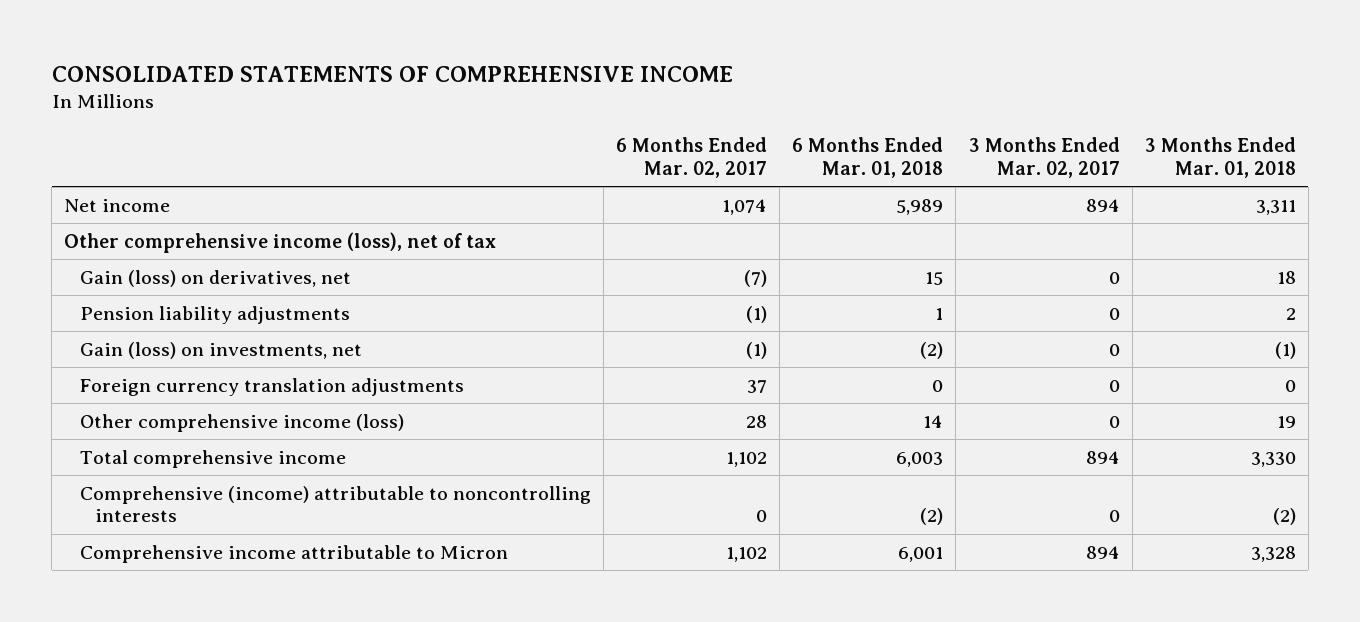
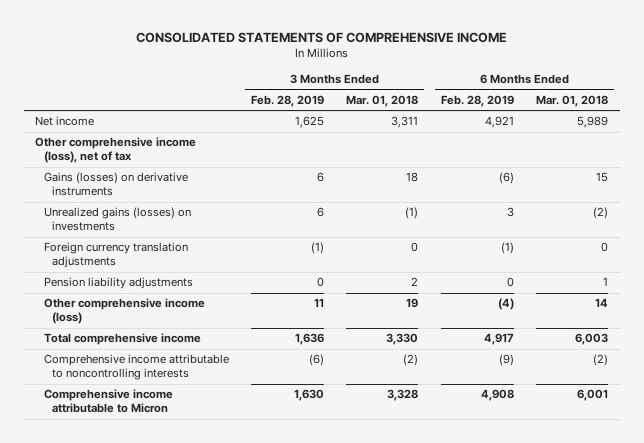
- | 6 Months Ended Mar. 02, 2017 | 6 Months Ended Mar. 01, 2018 | 3 Months Ended Mar. 02, 2017 | 3 Months Ended Mar. 01, 2018
+ | 3 Months Ended Feb. 28, 2019 | 3 Months Ended Mar. 01, 2018 | 6 Months Ended Feb. 28, 2019 | 6 Months Ended Mar. 01, 2018
- Gain (loss) on derivatives, net | (7) | 15 | 0 | 18
- Gain (loss) on investments, net | (1) | (2) | 0 | (1)
+ Gains (losses) on derivative instruments | 6 | 18 | (6) | 15
+ Unrealized gains (losses) on investments | 6 | (1) | 3 | (2)
moved down: Pension liability adjustments | 0 | 2 | 0 | 1
- Comprehensive (income) attributable to noncontrolling interests | 0 | (2) | 0 | (2)
+ Comprehensive income attributable to noncontrolling interests | (6) | (2) | (9) | (2)

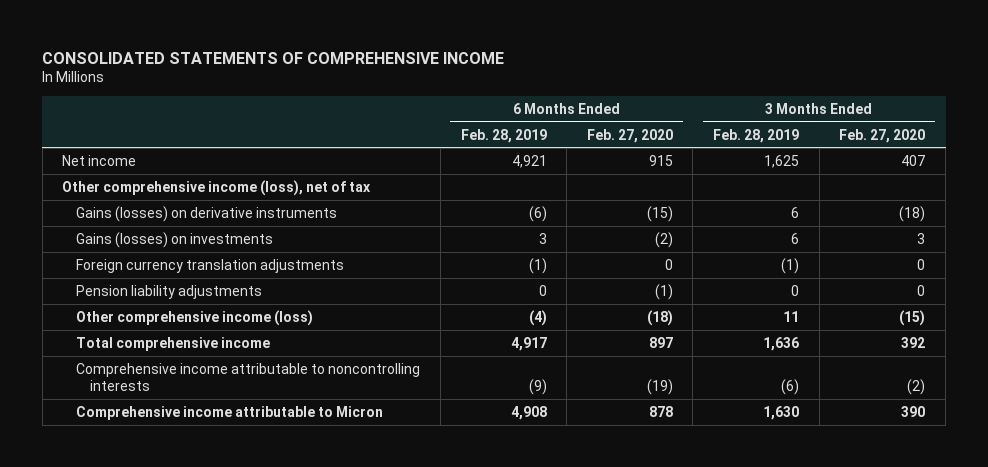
- | 3 Months Ended Feb. 28, 2019 | 3 Months Ended Mar. 01, 2018 | 6 Months Ended Feb. 28, 2019 | 6 Months Ended Mar. 01, 2018
+ | 6 Months Ended Feb. 28, 2019 | 6 Months Ended Feb. 27, 2020 | 3 Months Ended Feb. 28, 2019 | 3 Months Ended Feb. 27, 2020
- Unrealized gains (losses) on investments | 6 | (1) | 3 | (2)
+ Gains (losses) on investments | 3 | (2) | 6 | 3

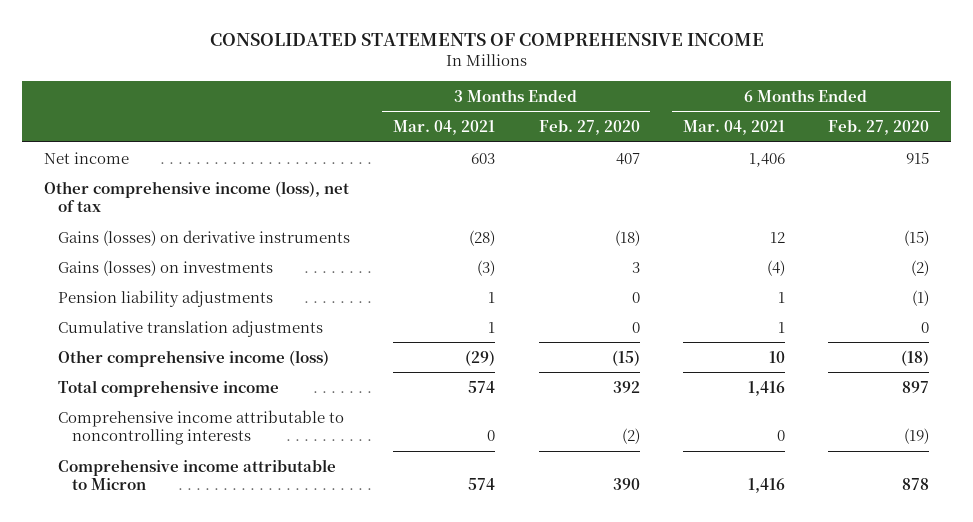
- | 6 Months Ended Feb. 28, 2019 | 6 Months Ended Feb. 27, 2020 | 3 Months Ended Feb. 28, 2019 | 3 Months Ended Feb. 27, 2020
+ | 3 Months Ended Mar. 04, 2021 | 3 Months Ended Feb. 27, 2020 | 6 Months Ended Mar. 04, 2021 | 6 Months Ended Feb. 27, 2020
- Foreign currency translation adjustments | (1) | 0 | (1) | 0
+ Cumulative translation adjustments | 1 | 0 | 1 | 0

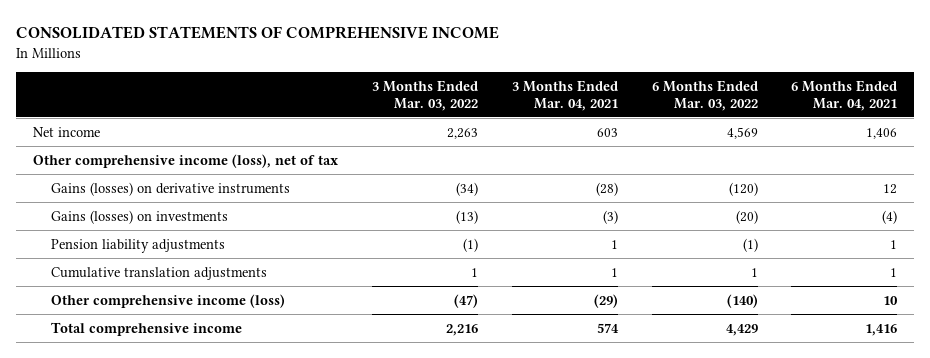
- | 3 Months Ended Mar. 04, 2021 | 3 Months Ended Feb. 27, 2020 | 6 Months Ended Mar. 04, 2021 | 6 Months Ended Feb. 27, 2020
+ | 3 Months Ended Mar. 03, 2022 | 3 Months Ended Mar. 04, 2021 | 6 Months Ended Mar. 03, 2022 | 6 Months Ended Mar. 04, 2021
- Comprehensive income attributable to noncontrolling interests | 0 | (2) | 0 | (19)
- Comprehensive income attributable to Micron | 574 | 390 | 1,416 | 878

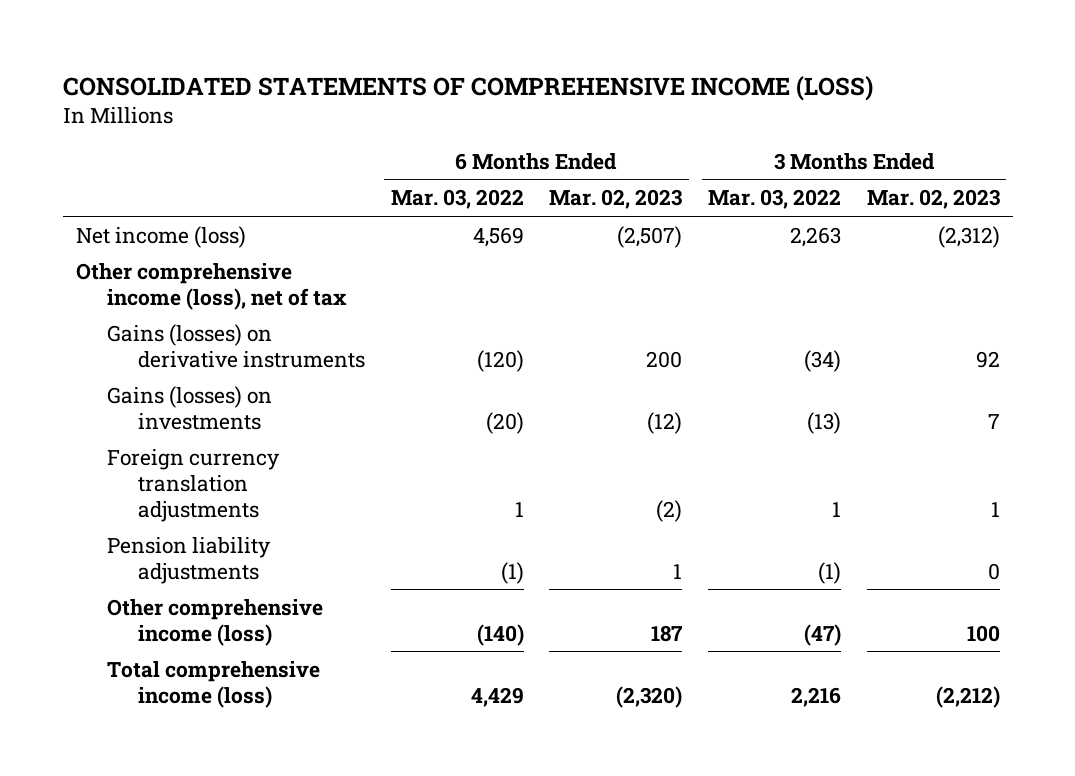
- CONSOLIDATED STATEMENTS OF COMPREHENSIVE INCOME
+ CONSOLIDATED STATEMENTS OF COMPREHENSIVE INCOME (LOSS)
- | 3 Months Ended Mar. 03, 2022 | 3 Months Ended Mar. 04, 2021 | 6 Months Ended Mar. 03, 2022 | 6 Months Ended Mar. 04, 2021
+ | 6 Months Ended Mar. 03, 2022 | 6 Months Ended Mar. 02, 2023 | 3 Months Ended Mar. 03, 2022 | 3 Months Ended Mar. 02, 2023
- Net income | 2,263 | 603 | 4,569 | 1,406
+ Net income (loss) | 4,569 | (2,507) | 2,263 | (2,312)
+ Foreign currency translation adjustments | 1 | (2) | 1 | 1
- Cumulative translation adjustments | 1 | 1 | 1 | 1
- Total comprehensive income | 2,216 | 574 | 4,429 | 1,416
+ Total comprehensive income (loss) | 4,429 | (2,320) | 2,216 | (2,212)

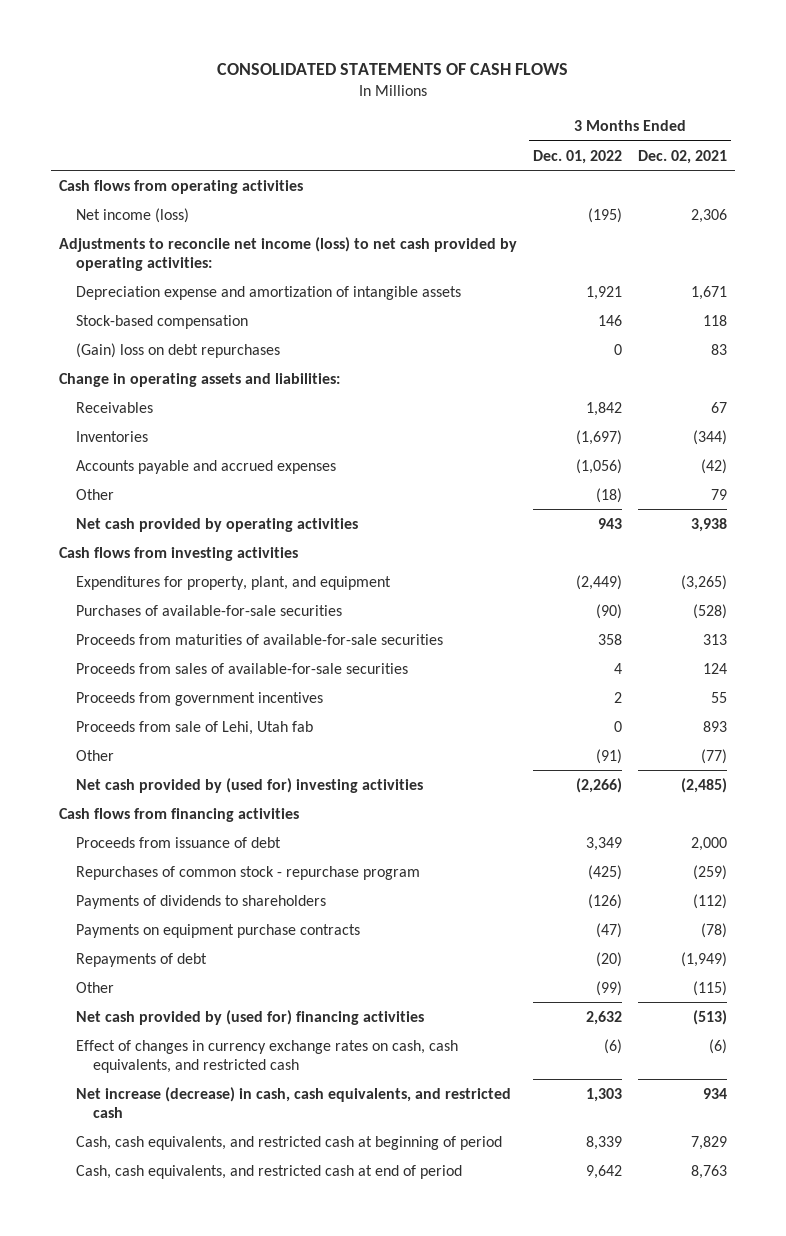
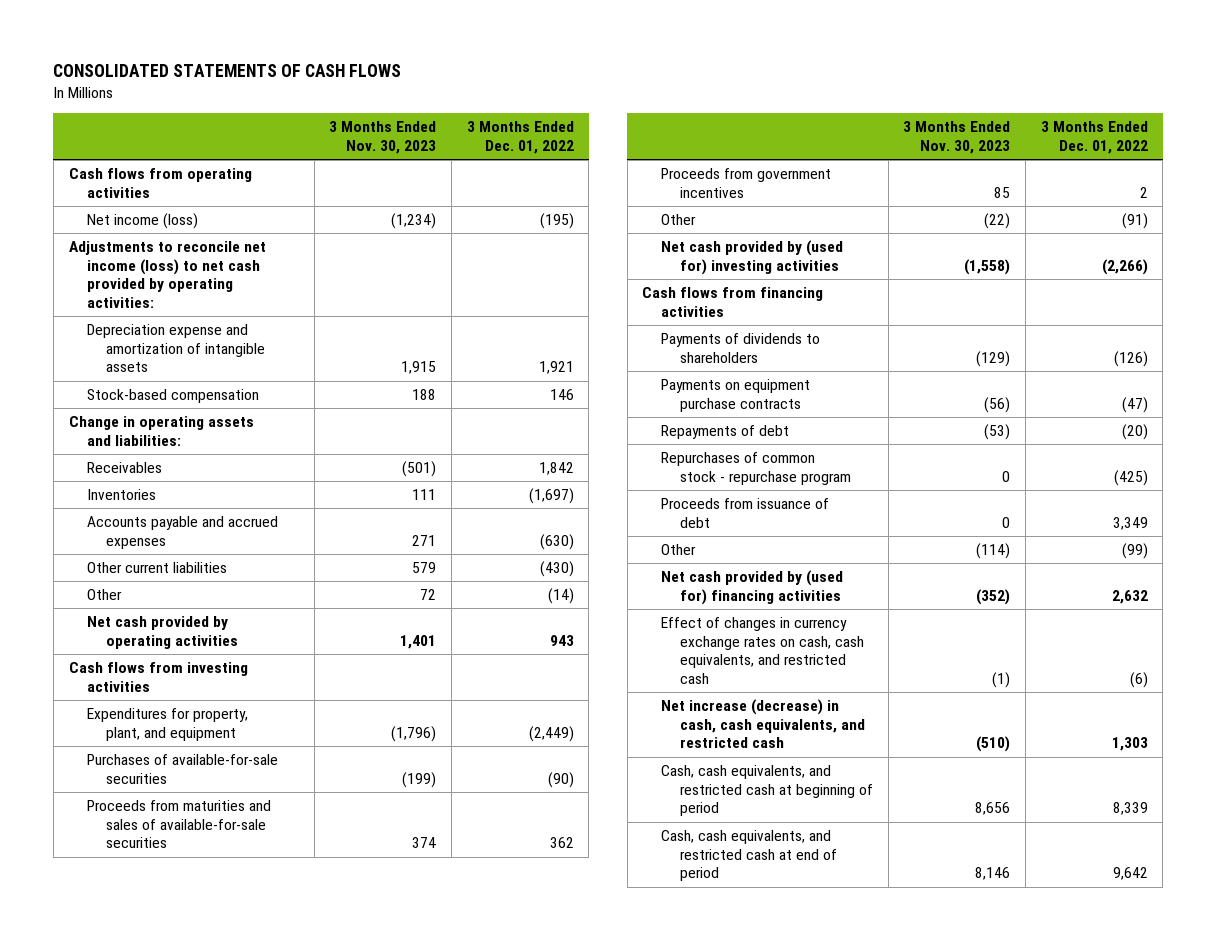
- | 3 Months Ended Dec. 01, 2022 | 3 Months Ended Dec. 02, 2021
+ | 3 Months Ended Nov. 30, 2023 | 3 Months Ended Dec. 01, 2022
- (Gain) loss on debt repurchases | 0 | 83
- Accounts payable and accrued expenses | (1,056) | (42)
- Other | (18) | 79
+ Accounts payable and accrued expenses | 271 | (630)
+ Other current liabilities | 579 | (430)
+ Other | 72 | (14)
- Proceeds from maturities of available-for-sale securities | 358 | 313
- Proceeds from sales of available-for-sale securities | 4 | 124
+ Proceeds from maturities and sales of available-for-sale securities | 374 | 362
- Proceeds from sale of Lehi, Utah fab | 0 | 893
moved down: Repurchases of common stock - repurchase program | 0 | (425)
moved down: Proceeds from issuance of debt | 0 | 3,349

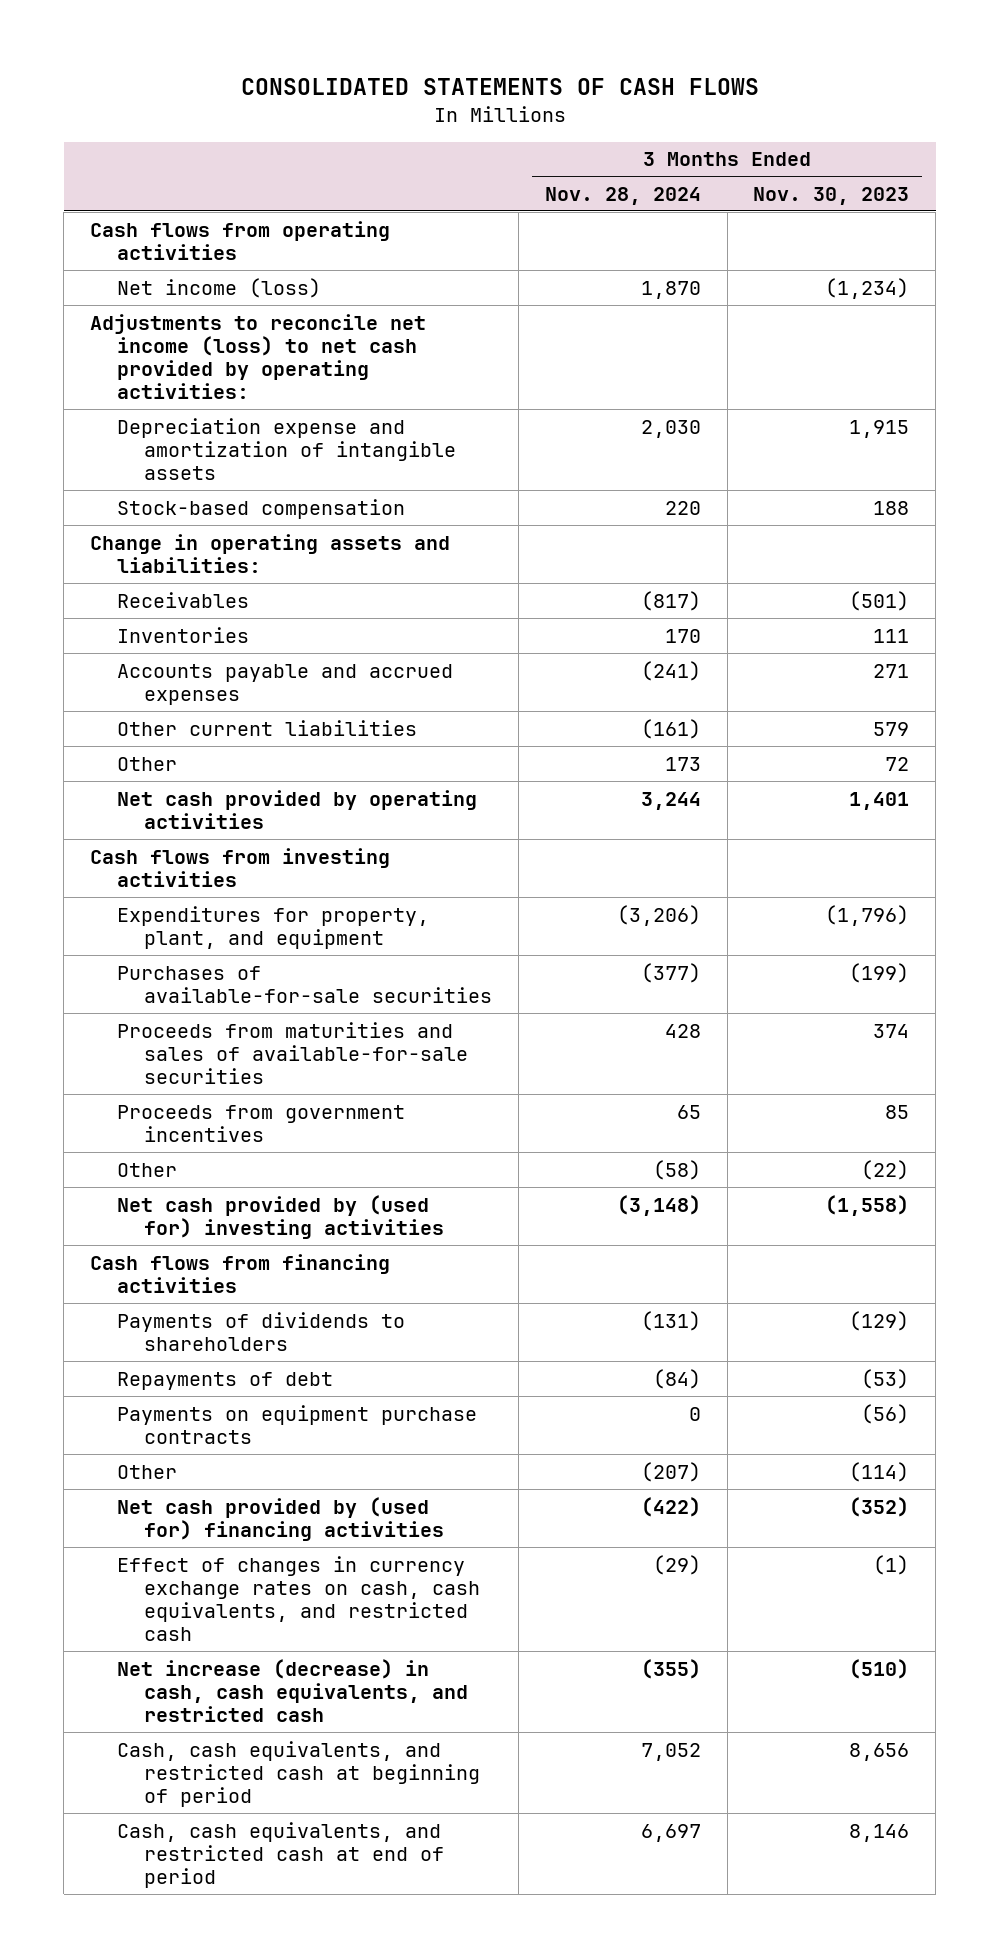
- | 3 Months Ended Nov. 30, 2023 | 3 Months Ended Dec. 01, 2022
+ | 3 Months Ended Nov. 28, 2024 | 3 Months Ended Nov. 30, 2023
- Repurchases of common stock - repurchase program | 0 | (425)
- Proceeds from issuance of debt | 0 | 3,349
moved down: Payments on equipment purchase contracts | 0 | (56)

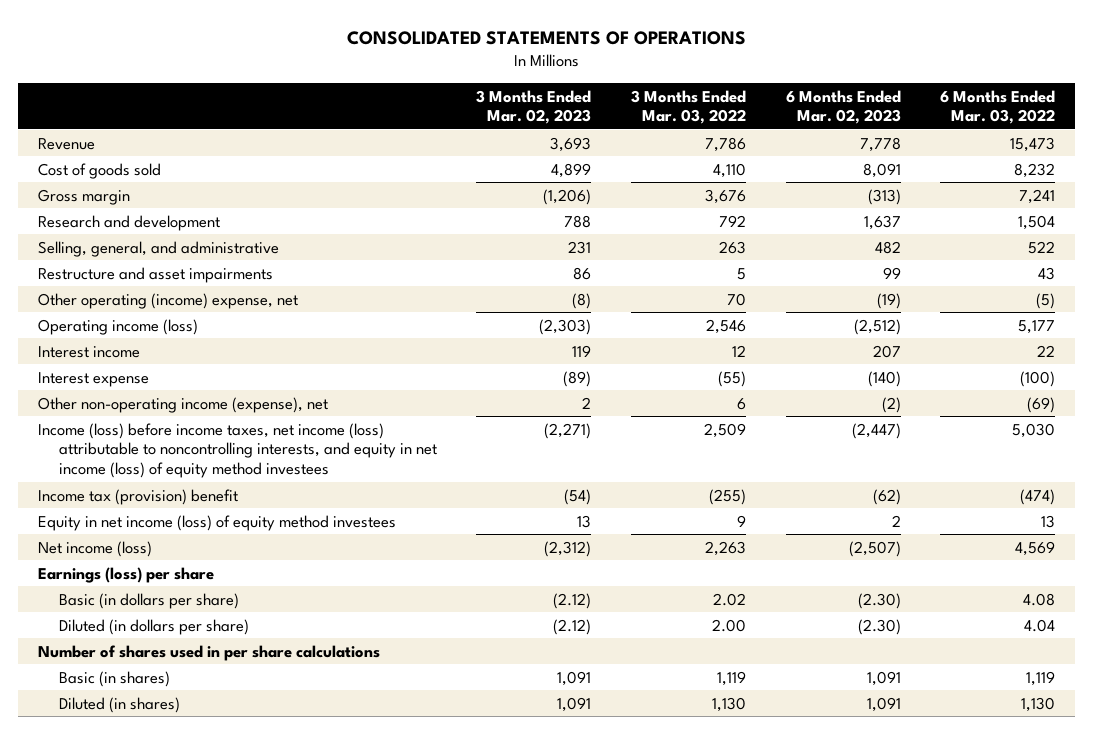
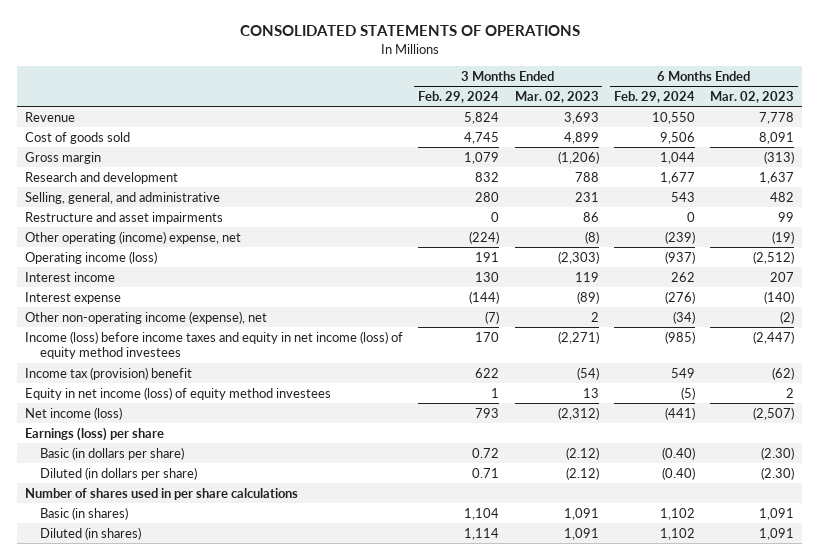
- | 3 Months Ended Mar. 02, 2023 | 3 Months Ended Mar. 03, 2022 | 6 Months Ended Mar. 02, 2023 | 6 Months Ended Mar. 03, 2022
+ | 3 Months Ended Feb. 29, 2024 | 3 Months Ended Mar. 02, 2023 | 6 Months Ended Feb. 29, 2024 | 6 Months Ended Mar. 02, 2023
- Income (loss) before income taxes, net income (loss) attributable to noncontrolling interests, and equity in net income (loss) of equity method investees | (2,271) | 2,509 | (2,447) | 5,030
+ Income (loss) before income taxes and equity in net income (loss) of equity method investees | 170 | (2,271) | (985) | (2,447)

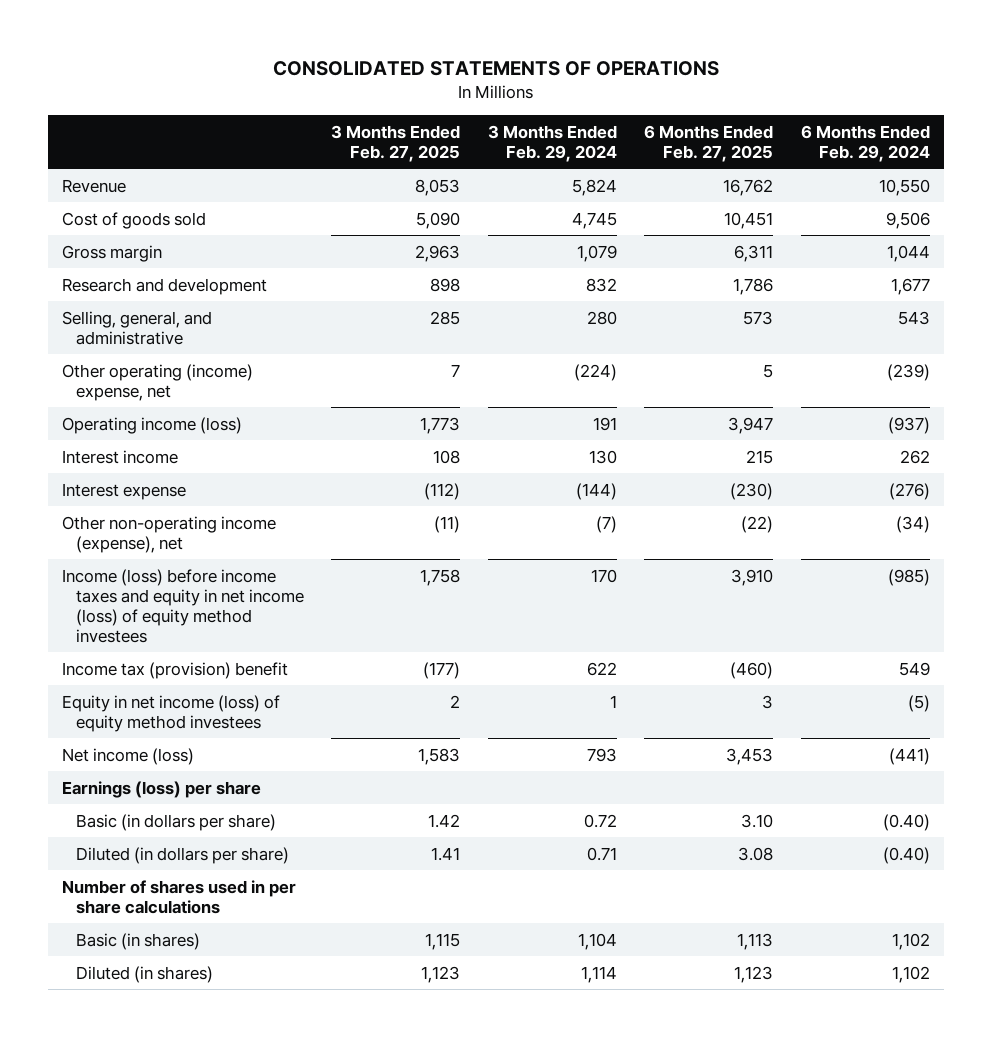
- | 3 Months Ended Feb. 29, 2024 | 3 Months Ended Mar. 02, 2023 | 6 Months Ended Feb. 29, 2024 | 6 Months Ended Mar. 02, 2023
+ | 3 Months Ended Feb. 27, 2025 | 3 Months Ended Feb. 29, 2024 | 6 Months Ended Feb. 27, 2025 | 6 Months Ended Feb. 29, 2024
- Restructure and asset impairments | 0 | 86 | 0 | 99

